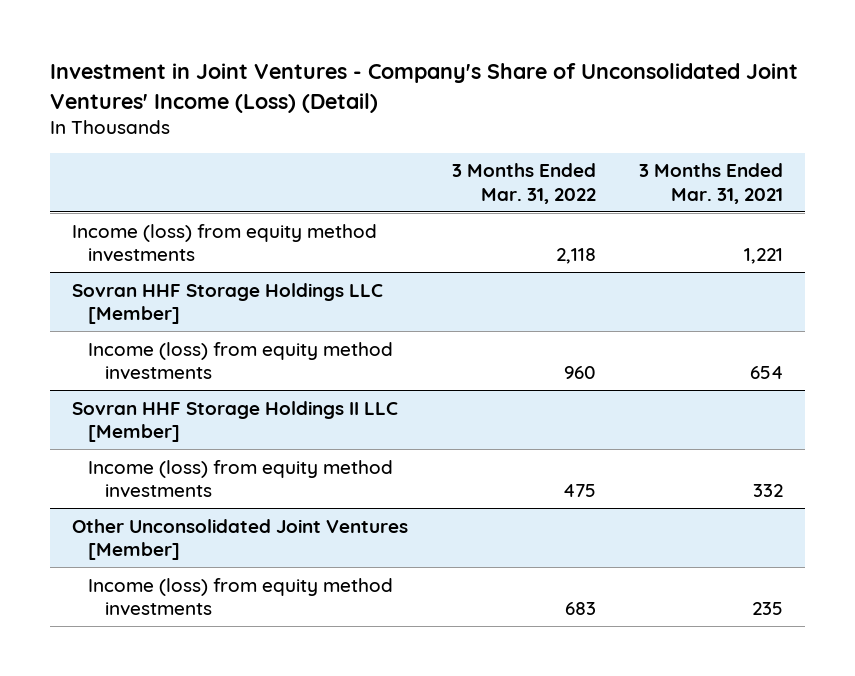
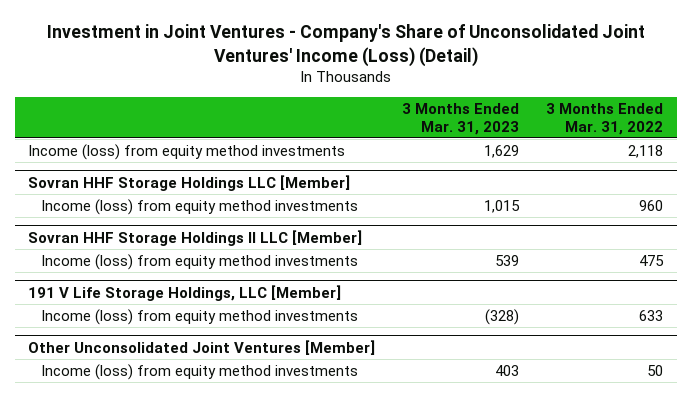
- | 3 Months Ended Mar. 31, 2022 | 3 Months Ended Mar. 31, 2021
+ | 3 Months Ended Mar. 31, 2023 | 3 Months Ended Mar. 31, 2022
+ 191 V Life Storage Holdings, LLC [Member]
+ Income (loss) from equity method investments | (328) | 633
@ Other Unconsolidated Joint Ventures [Member]
- Income (loss) from equity method investments | 683 | 235
+ Income (loss) from equity method investments | 403 | 50

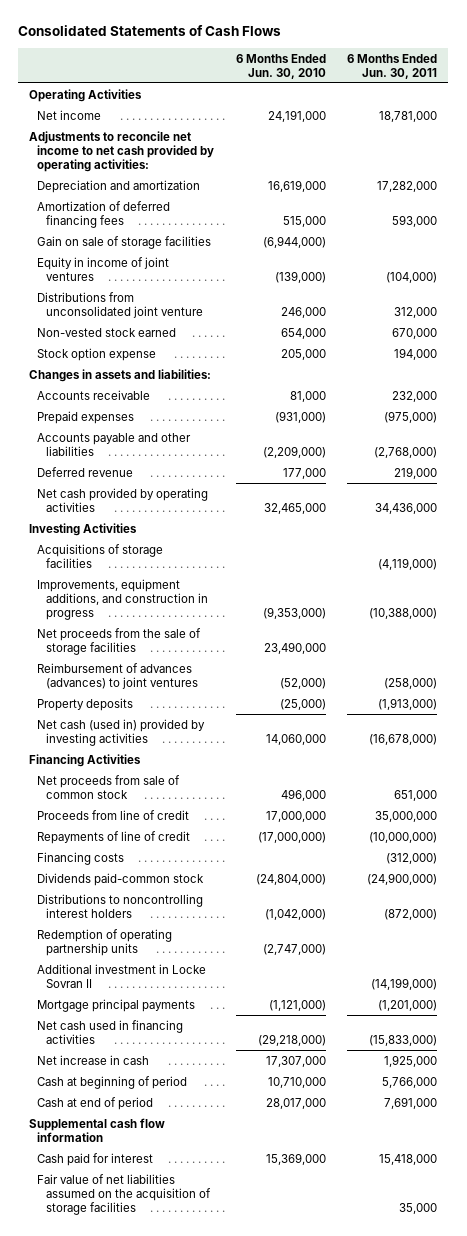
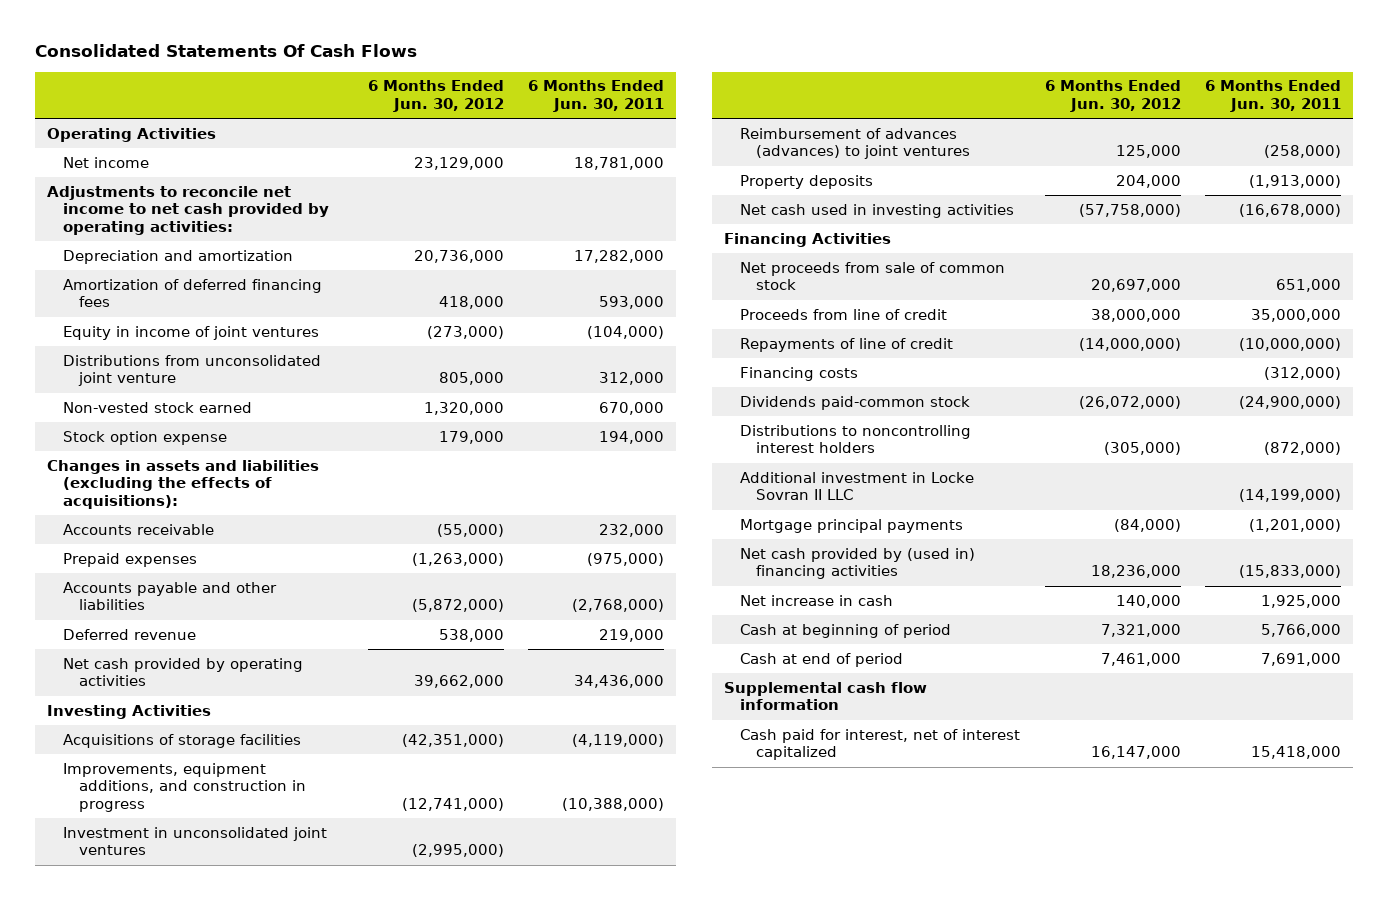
- Consolidated Statements of Cash Flows
+ Consolidated Statements Of Cash Flows
- | 6 Months Ended Jun. 30, 2010 | 6 Months Ended Jun. 30, 2011
+ | 6 Months Ended Jun. 30, 2012 | 6 Months Ended Jun. 30, 2011
- Gain on sale of storage facilities | (6,944,000) |
- Changes in assets and liabilities:
+ Changes in assets and liabilities (excluding the effects of acquisitions):
- Net proceeds from the sale of storage facilities | 23,490,000 |
+ Investment in unconsolidated joint ventures | (2,995,000) |
- Net cash (used in) provided by investing activities | 14,060,000 | (16,678,000)
+ Net cash used in investing activities | (57,758,000) | (16,678,000)
- Redemption of operating partnership units | (2,747,000) |
- Additional investment in Locke Sovran II | | (14,199,000)
+ Additional investment in Locke Sovran II LLC | | (14,199,000)
- Net cash used in financing activities | (29,218,000) | (15,833,000)
+ Net cash provided by (used in) financing activities | 18,236,000 | (15,833,000)
- Cash paid for interest | 15,369,000 | 15,418,000
- Fair value of net liabilities assumed on the acquisition of storage facilities | | 35,000
+ Cash paid for interest, net of interest capitalized | 16,147,000 | 15,418,000

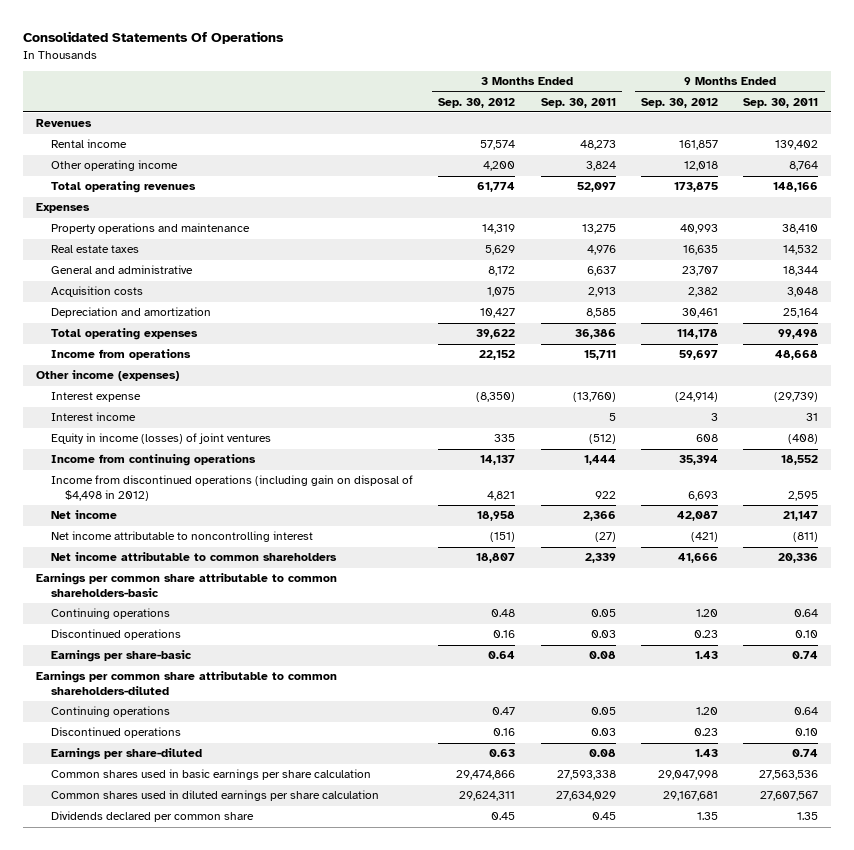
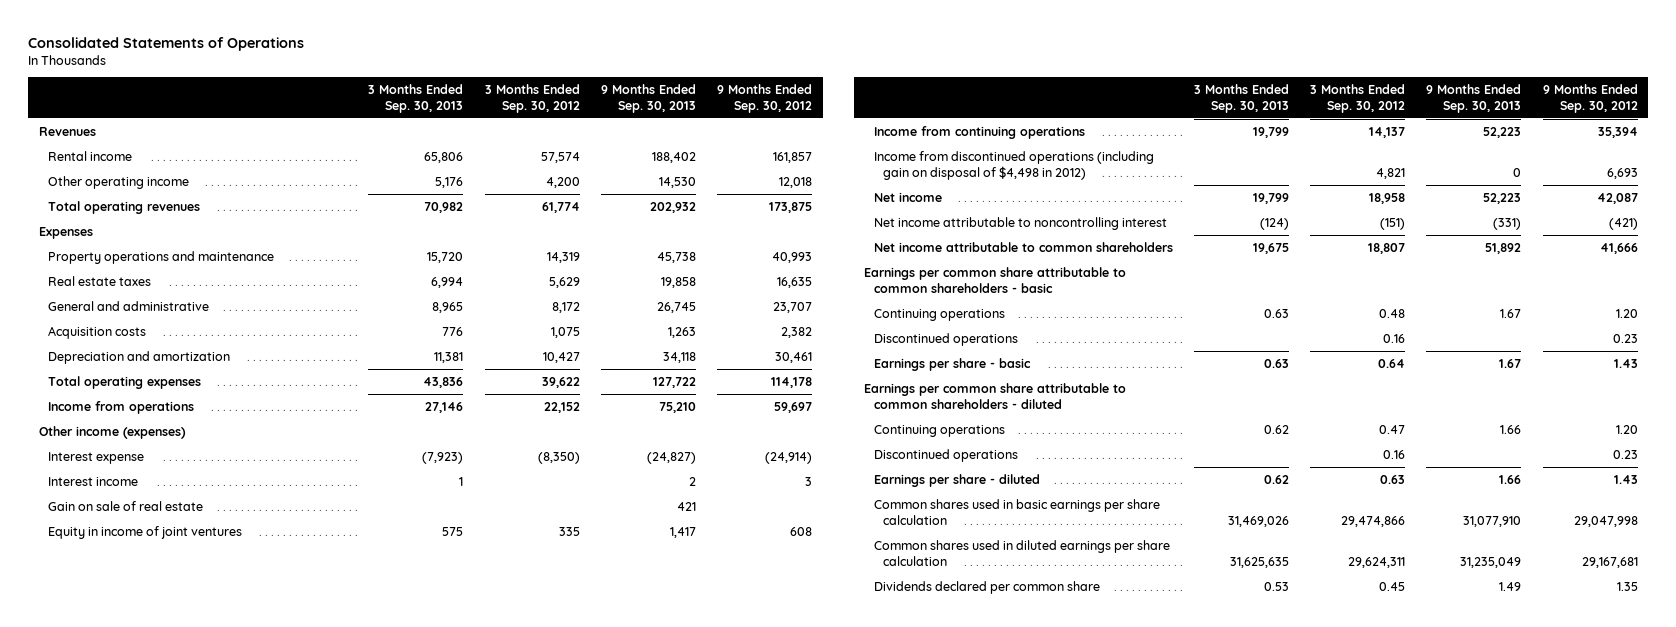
- Consolidated Statements Of Operations
+ Consolidated Statements of Operations
- | 3 Months Ended Sep. 30, 2012 | 3 Months Ended Sep. 30, 2011 | 9 Months Ended Sep. 30, 2012 | 9 Months Ended Sep. 30, 2011
+ | 3 Months Ended Sep. 30, 2013 | 3 Months Ended Sep. 30, 2012 | 9 Months Ended Sep. 30, 2013 | 9 Months Ended Sep. 30, 2012
- Equity in income (losses) of joint ventures | 335 | (512) | 608 | (408)
+ Gain on sale of real estate | | | 421 |
+ Equity in income of joint ventures | 575 | 335 | 1,417 | 608
- Earnings per common share attributable to common shareholders-basic
+ Earnings per common share attributable to common shareholders - basic
- Earnings per share-basic | 0.64 | 0.08 | 1.43 | 0.74
- Earnings per common share attributable to common shareholders-diluted
+ Earnings per share - basic | 0.63 | 0.64 | 1.67 | 1.43
+ Earnings per common share attributable to common shareholders - diluted
- Earnings per share-diluted | 0.63 | 0.08 | 1.43 | 0.74
+ Earnings per share - diluted | 0.62 | 0.63 | 1.66 | 1.43

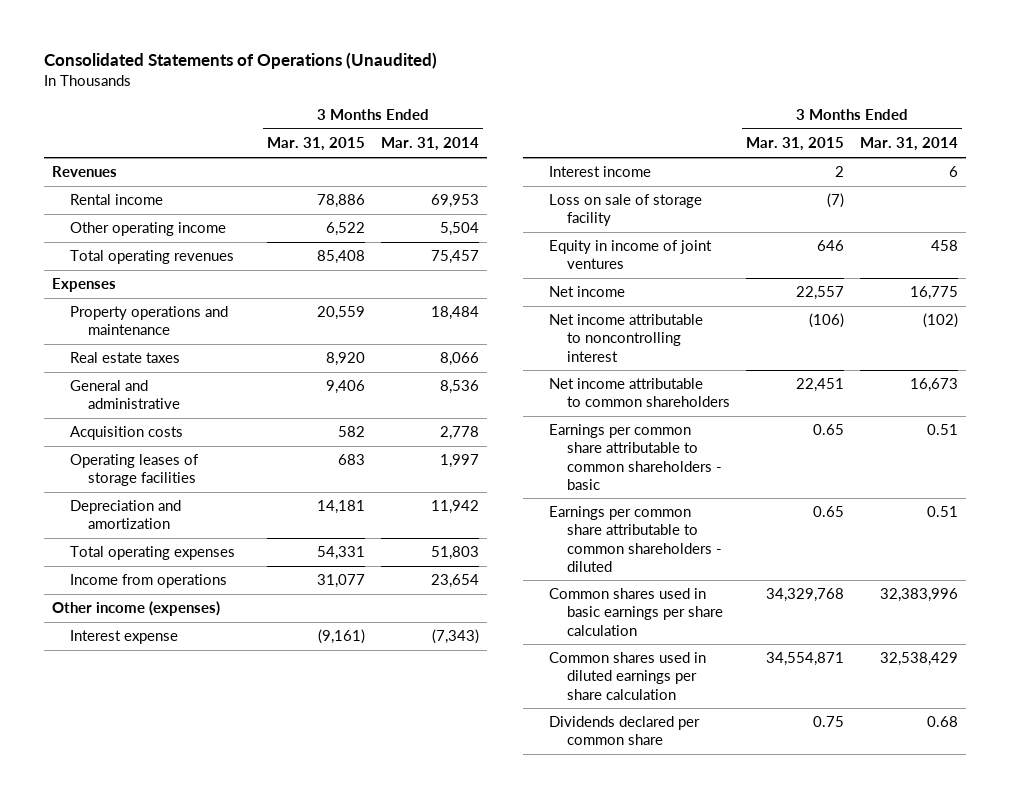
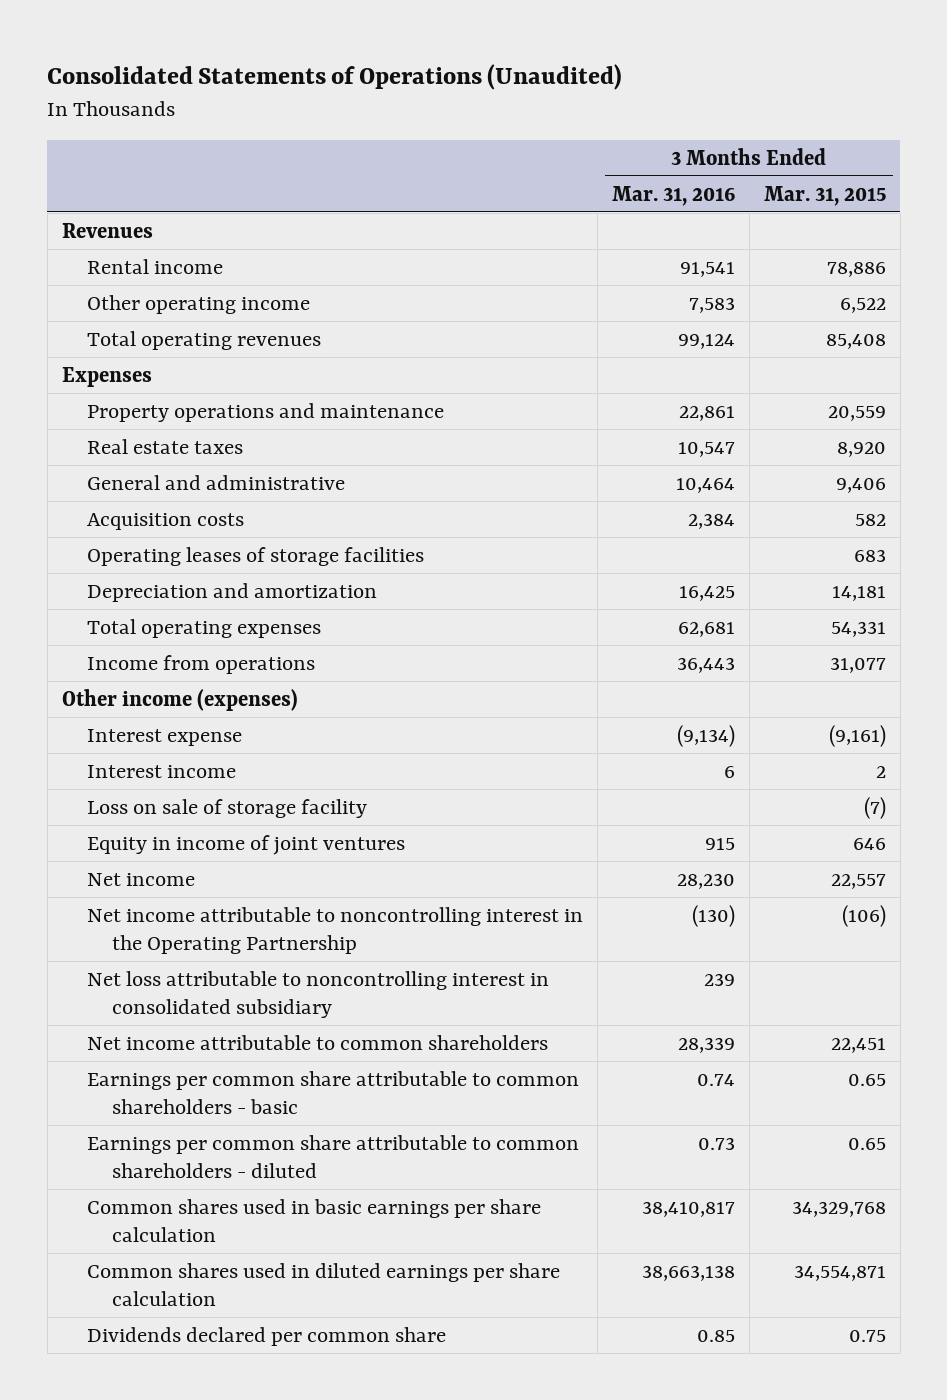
- | 3 Months Ended Mar. 31, 2015 | 3 Months Ended Mar. 31, 2014
+ | 3 Months Ended Mar. 31, 2016 | 3 Months Ended Mar. 31, 2015
- Net income attributable to noncontrolling interest | (106) | (102)
+ Net income attributable to noncontrolling interest in the Operating Partnership | (130) | (106)
+ Net loss attributable to noncontrolling interest in consolidated subsidiary | 239 |

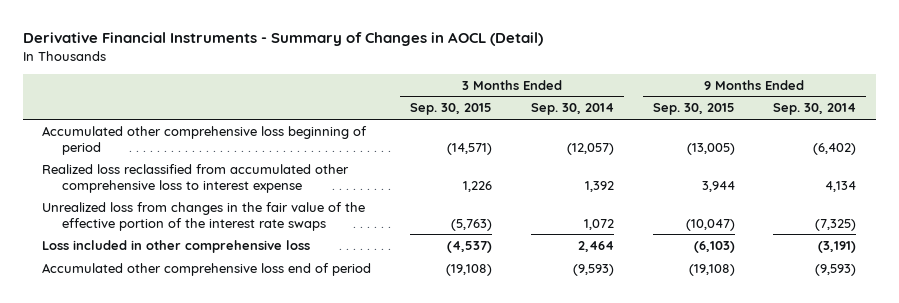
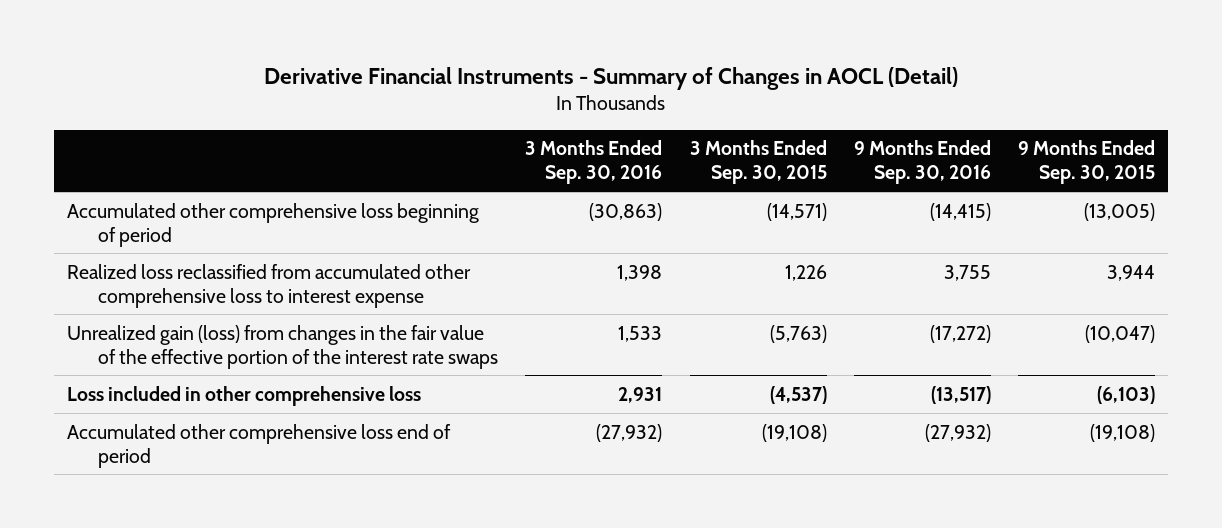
- | 3 Months Ended Sep. 30, 2015 | 3 Months Ended Sep. 30, 2014 | 9 Months Ended Sep. 30, 2015 | 9 Months Ended Sep. 30, 2014
+ | 3 Months Ended Sep. 30, 2016 | 3 Months Ended Sep. 30, 2015 | 9 Months Ended Sep. 30, 2016 | 9 Months Ended Sep. 30, 2015
- Unrealized loss from changes in the fair value of the effective portion of the interest rate swaps | (5,763) | 1,072 | (10,047) | (7,325)
+ Unrealized gain (loss) from changes in the fair value of the effective portion of the interest rate swaps | 1,533 | (5,763) | (17,272) | (10,047)

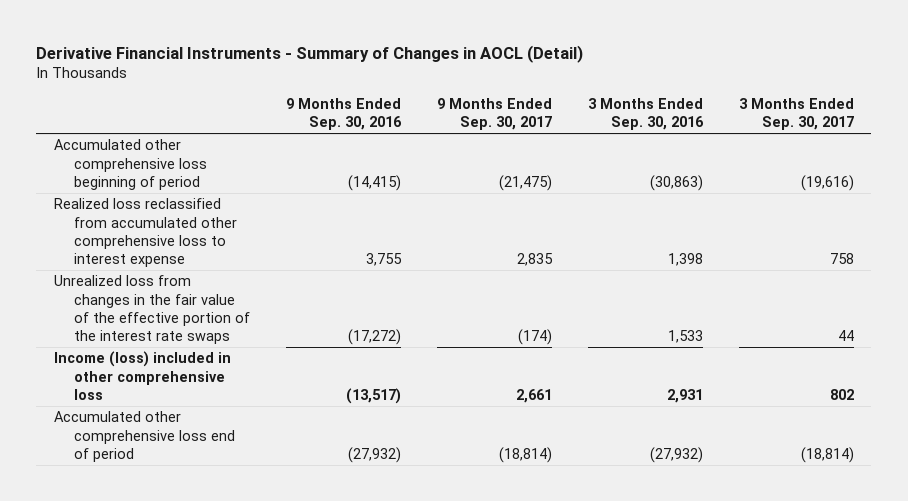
- | 3 Months Ended Sep. 30, 2016 | 3 Months Ended Sep. 30, 2015 | 9 Months Ended Sep. 30, 2016 | 9 Months Ended Sep. 30, 2015
+ | 9 Months Ended Sep. 30, 2016 | 9 Months Ended Sep. 30, 2017 | 3 Months Ended Sep. 30, 2016 | 3 Months Ended Sep. 30, 2017
- Unrealized gain (loss) from changes in the fair value of the effective portion of the interest rate swaps | 1,533 | (5,763) | (17,272) | (10,047)
- Loss included in other comprehensive loss | 2,931 | (4,537) | (13,517) | (6,103)
+ Unrealized loss from changes in the fair value of the effective portion of the interest rate swaps | (17,272) | (174) | 1,533 | 44
+ Income (loss) included in other comprehensive loss | (13,517) | 2,661 | 2,931 | 802

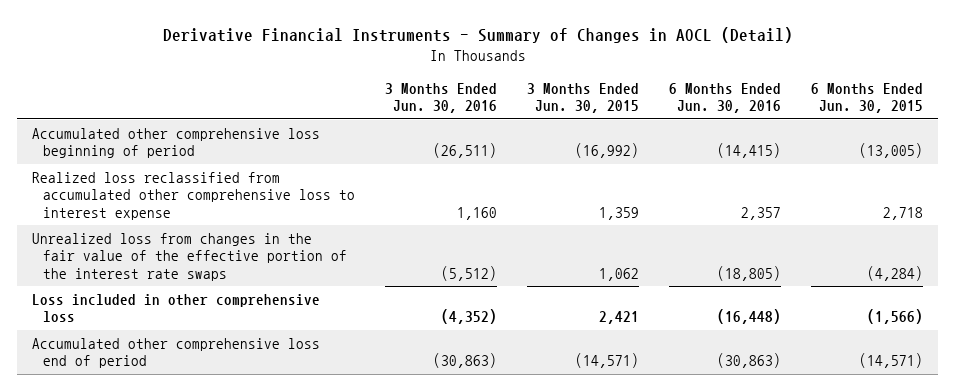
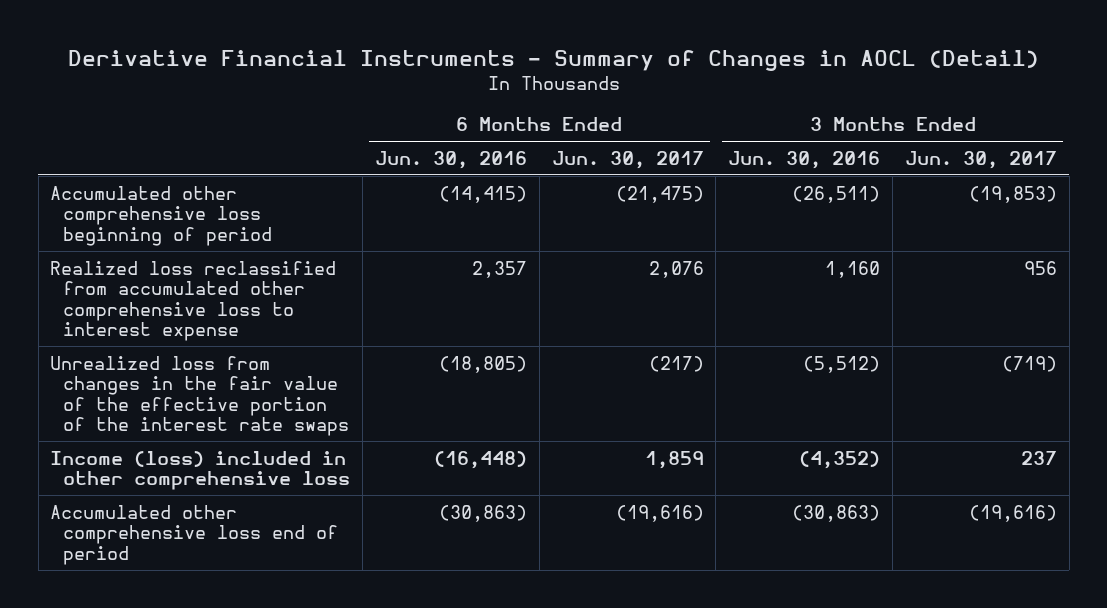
- | 3 Months Ended Jun. 30, 2016 | 3 Months Ended Jun. 30, 2015 | 6 Months Ended Jun. 30, 2016 | 6 Months Ended Jun. 30, 2015
+ | 6 Months Ended Jun. 30, 2016 | 6 Months Ended Jun. 30, 2017 | 3 Months Ended Jun. 30, 2016 | 3 Months Ended Jun. 30, 2017
- Loss included in other comprehensive loss | (4,352) | 2,421 | (16,448) | (1,566)
+ Income (loss) included in other comprehensive loss | (16,448) | 1,859 | (4,352) | 237

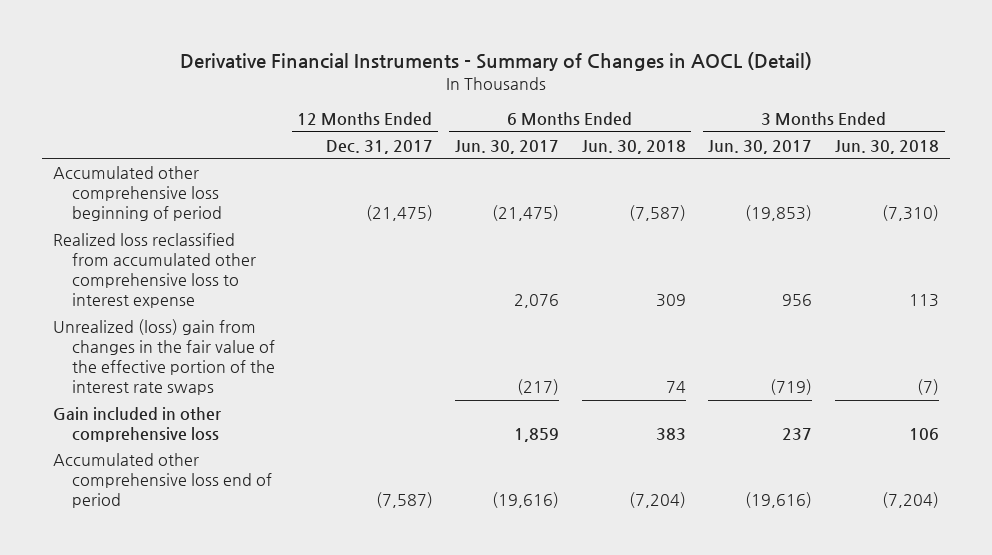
- | 6 Months Ended Jun. 30, 2016 | 6 Months Ended Jun. 30, 2017 | 3 Months Ended Jun. 30, 2016 | 3 Months Ended Jun. 30, 2017
+ | 12 Months Ended Dec. 31, 2017 | 6 Months Ended Jun. 30, 2017 | 6 Months Ended Jun. 30, 2018 | 3 Months Ended Jun. 30, 2017 | 3 Months Ended Jun. 30, 2018
- Unrealized loss from changes in the fair value of the effective portion of the interest rate swaps | (18,805) | (217) | (5,512) | (719)
- Income (loss) included in other comprehensive loss | (16,448) | 1,859 | (4,352) | 237
+ Unrealized (loss) gain from changes in the fair value of the effective portion of the interest rate swaps | | (217) | 74 | (719) | (7)
+ Gain included in other comprehensive loss | | 1,859 | 383 | 237 | 106

